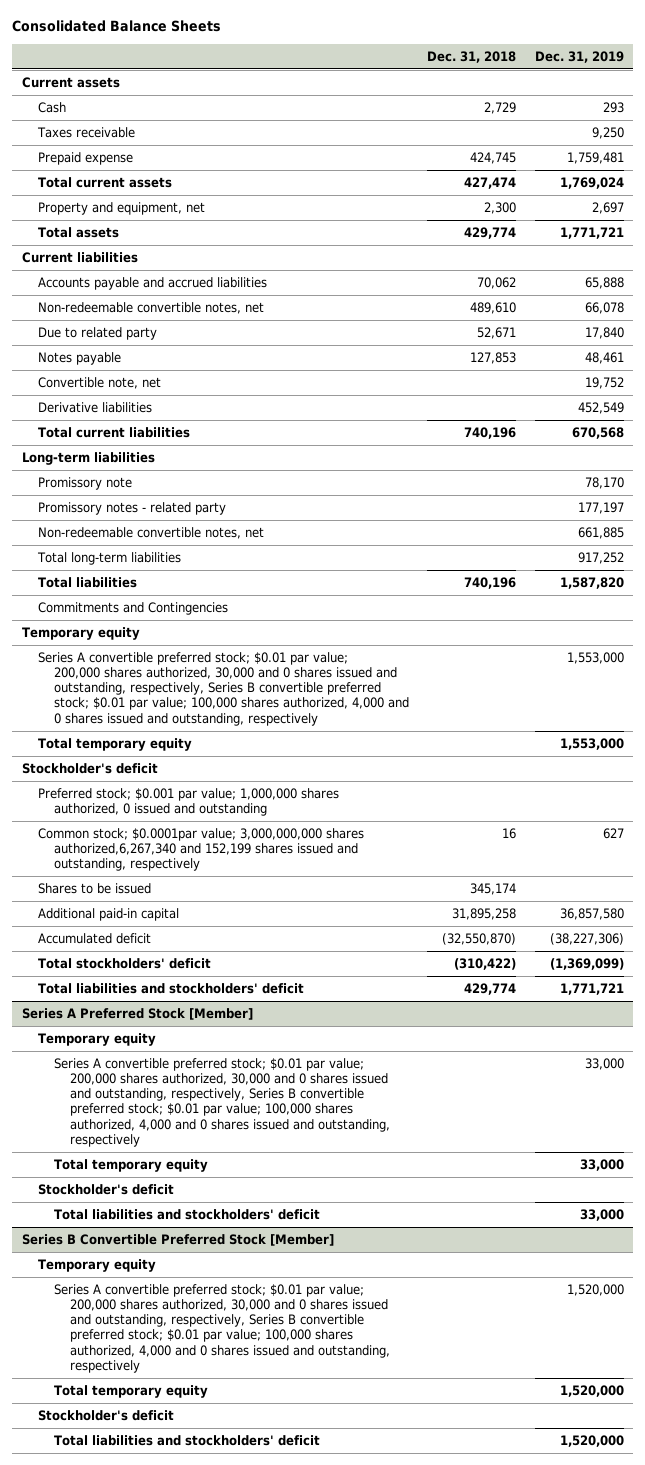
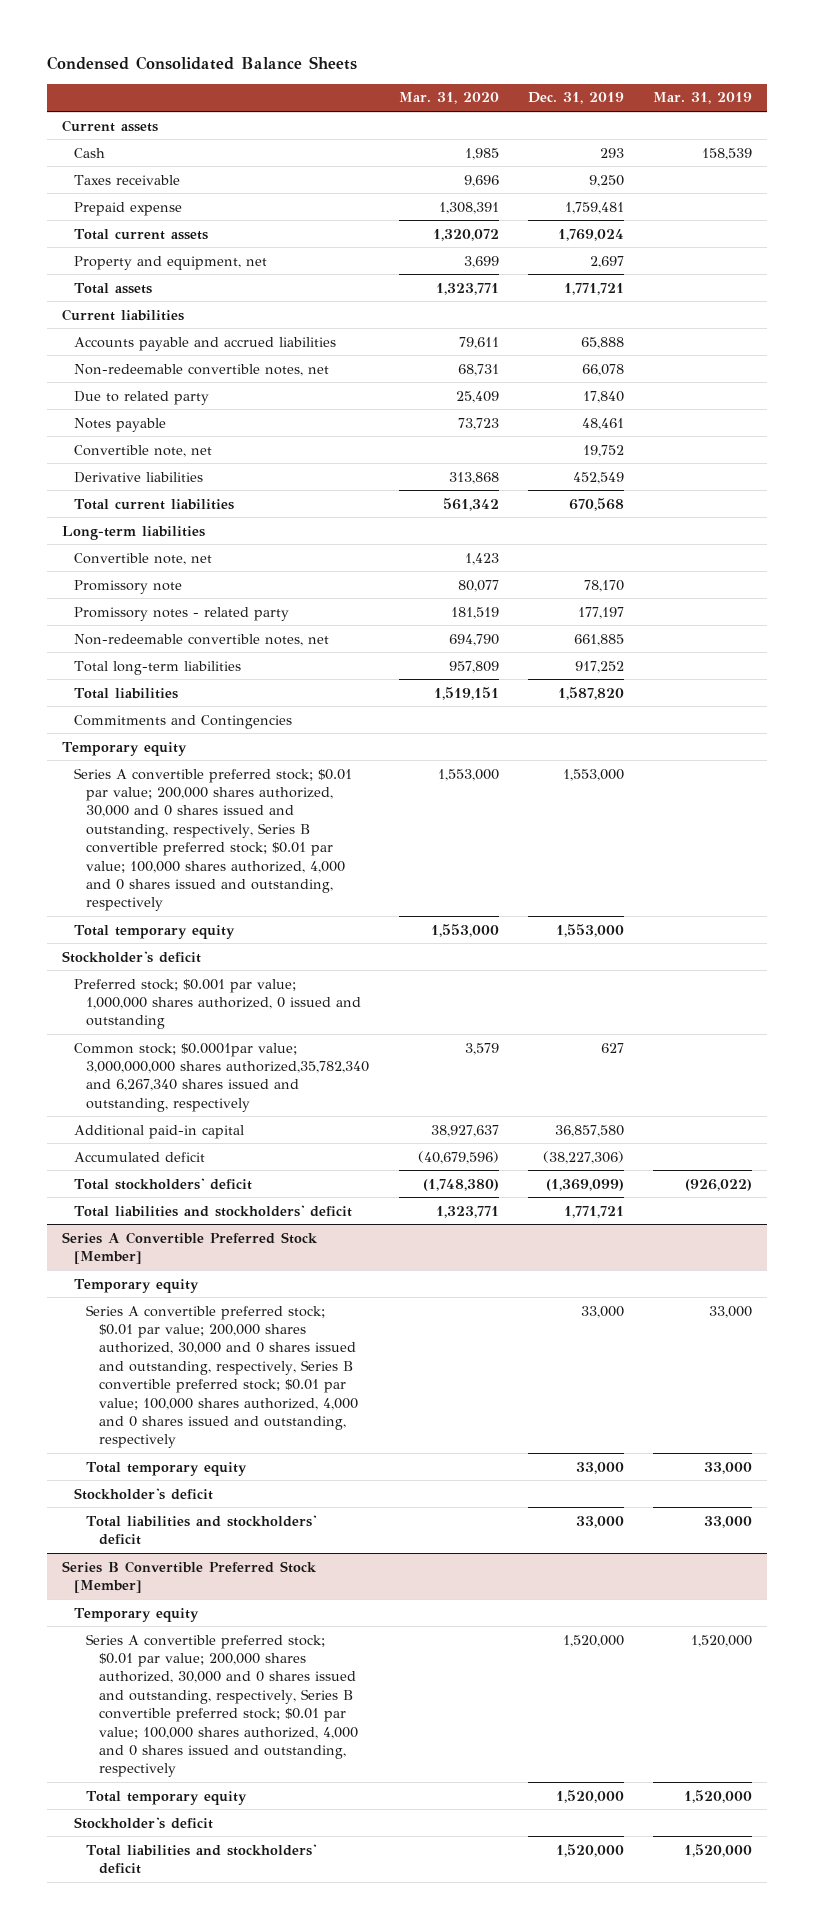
- Consolidated Balance Sheets
+ Condensed Consolidated Balance Sheets
- | Dec. 31, 2018 | Dec. 31, 2019
+ | Mar. 31, 2020 | Dec. 31, 2019 | Mar. 31, 2019
+ Convertible note, net | 1,423 | |
- Common stock; $0.0001par value; 3,000,000,000 shares authorized,6,267,340 and 152,199 shares issued and outstanding, respectively | 16 | 627
- Shares to be issued | 345,174 |
+ Common stock; $0.0001par value; 3,000,000,000 shares authorized,35,782,340 and 6,267,340 shares issued and outstanding, respectively | 3,579 | 627 |
- Series A Preferred Stock [Member]
+ Series A Convertible Preferred Stock [Member]

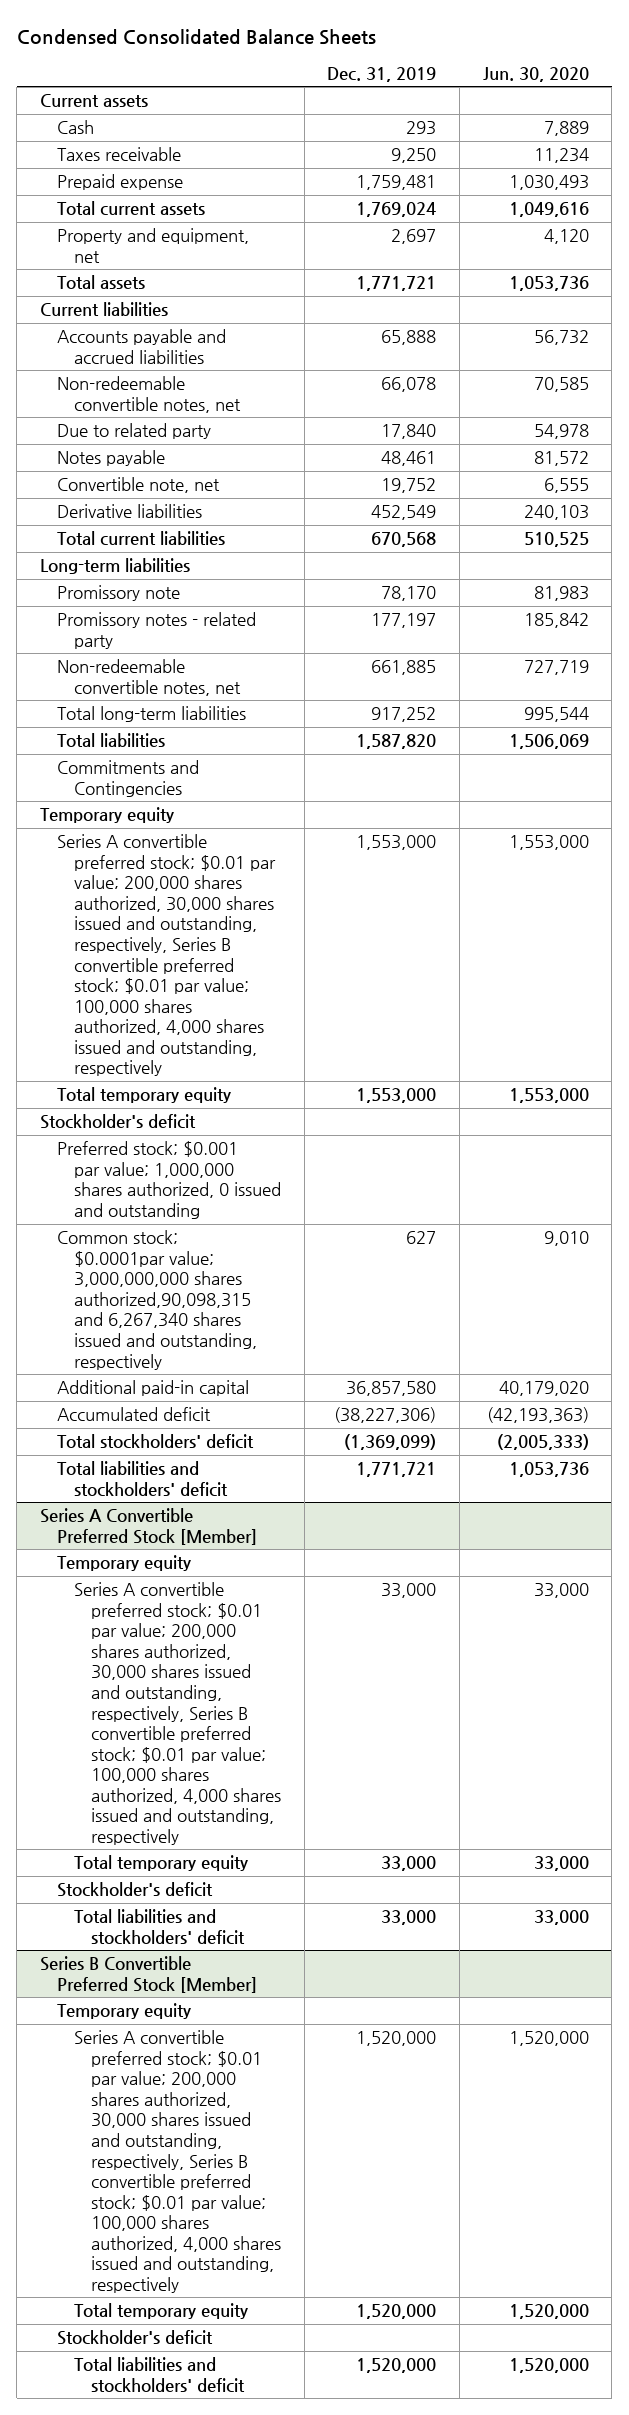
- | Mar. 31, 2020 | Dec. 31, 2019 | Mar. 31, 2019
+ | Dec. 31, 2019 | Jun. 30, 2020
- Convertible note, net | 1,423 | |
- Series A convertible preferred stock; $0.01 par value; 200,000 shares authorized, 30,000 and 0 shares issued and outstanding, respectively, Series B convertible preferred stock; $0.01 par value; 100,000 shares authorized, 4,000 and 0 shares issued and outstanding, respectively | 1,553,000 | 1,553,000 |
+ Series A convertible preferred stock; $0.01 par value; 200,000 shares authorized, 30,000 shares issued and outstanding, respectively, Series B convertible preferred stock; $0.01 par value; 100,000 shares authorized, 4,000 shares issued and outstanding, respectively | 1,553,000 | 1,553,000
- Common stock; $0.0001par value; 3,000,000,000 shares authorized,35,782,340 and 6,267,340 shares issued and outstanding, respectively | 3,579 | 627 |
+ Common stock; $0.0001par value; 3,000,000,000 shares authorized,90,098,315 and 6,267,340 shares issued and outstanding, respectively | 627 | 9,010
@ Series A Convertible Preferred Stock [Member]
- Series A convertible preferred stock; $0.01 par value; 200,000 shares authorized, 30,000 and 0 shares issued and outstanding, respectively, Series B convertible preferred stock; $0.01 par value; 100,000 shares authorized, 4,000 and 0 shares issued and outstanding, respectively | | 33,000 | 33,000
+ Series A convertible preferred stock; $0.01 par value; 200,000 shares authorized, 30,000 shares issued and outstanding, respectively, Series B convertible preferred stock; $0.01 par value; 100,000 shares authorized, 4,000 shares issued and outstanding, respectively | 33,000 | 33,000
@ Series B Convertible Preferred Stock [Member]
- Series A convertible preferred stock; $0.01 par value; 200,000 shares authorized, 30,000 and 0 shares issued and outstanding, respectively, Series B convertible preferred stock; $0.01 par value; 100,000 shares authorized, 4,000 and 0 shares issued and outstanding, respectively | | 1,520,000 | 1,520,000
+ Series A convertible preferred stock; $0.01 par value; 200,000 shares authorized, 30,000 shares issued and outstanding, respectively, Series B convertible preferred stock; $0.01 par value; 100,000 shares authorized, 4,000 shares issued and outstanding, respectively | 1,520,000 | 1,520,000

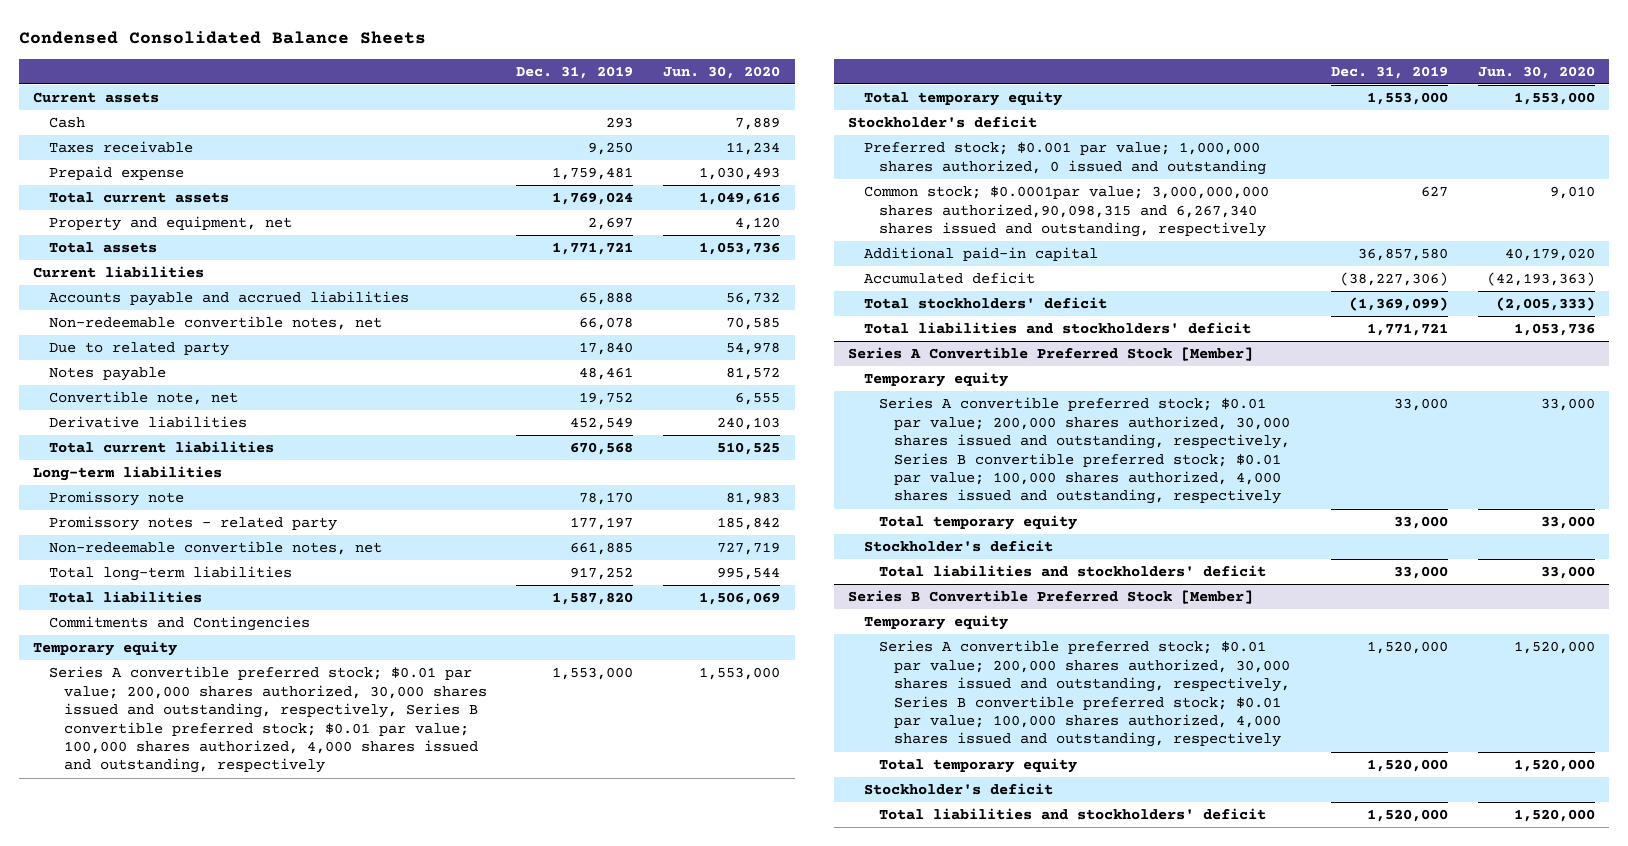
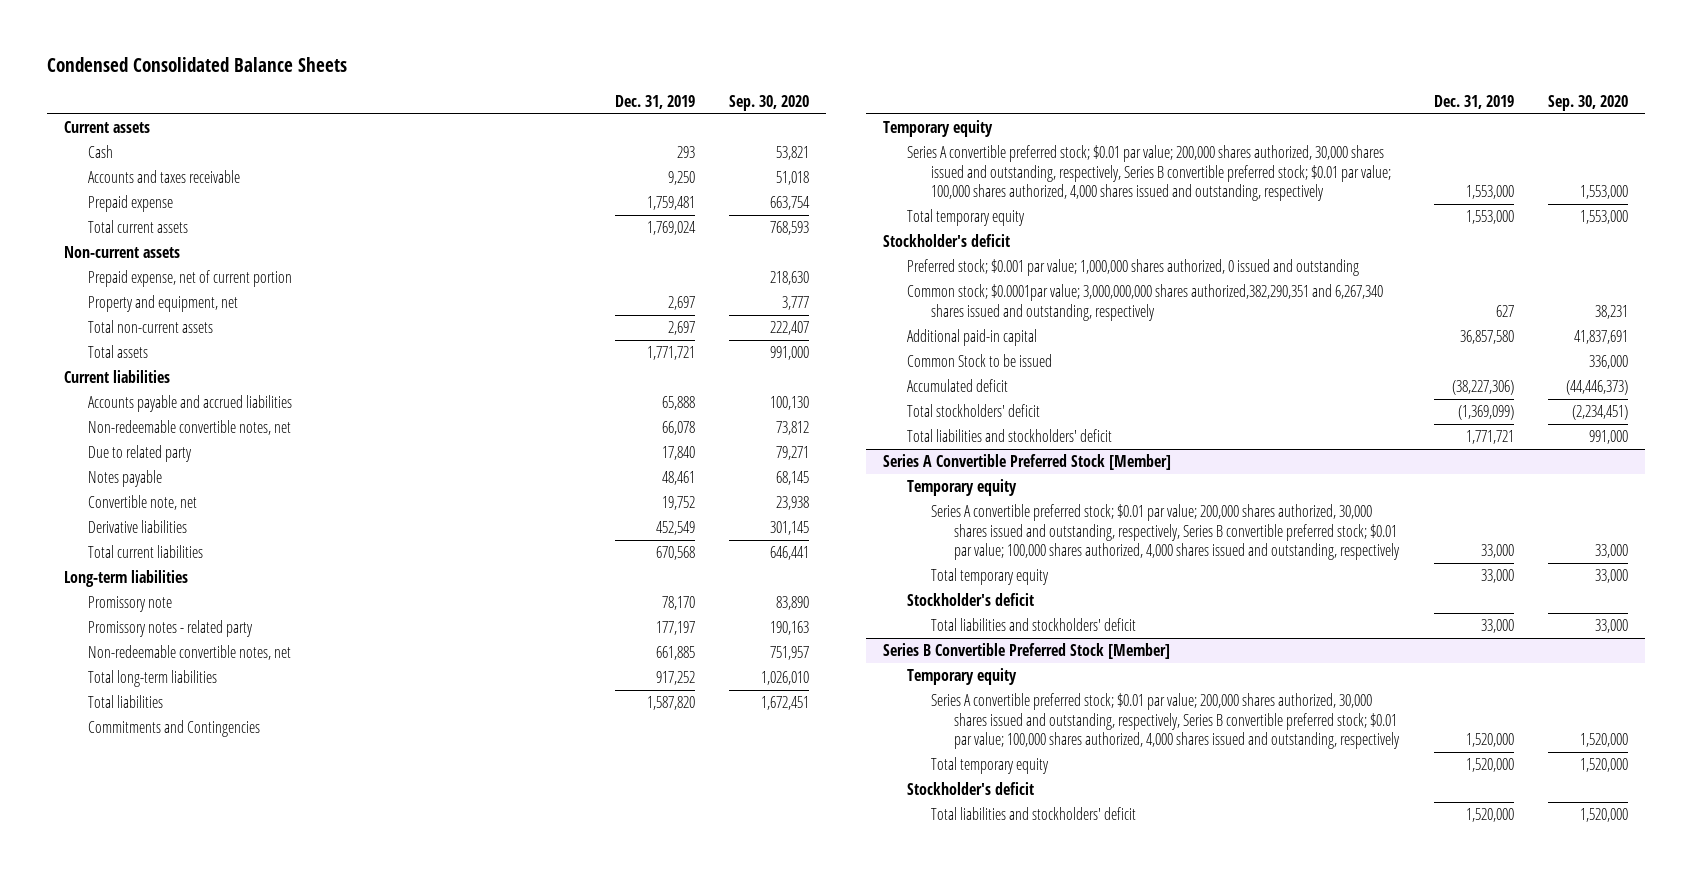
- | Dec. 31, 2019 | Jun. 30, 2020
+ | Dec. 31, 2019 | Sep. 30, 2020
- Taxes receivable | 9,250 | 11,234
+ Accounts and taxes receivable | 9,250 | 51,018
+ Non-current assets
+ Prepaid expense, net of current portion | | 218,630
+ Total non-current assets | 2,697 | 222,407
- Common stock; $0.0001par value; 3,000,000,000 shares authorized,90,098,315 and 6,267,340 shares issued and outstanding, respectively | 627 | 9,010
+ Common stock; $0.0001par value; 3,000,000,000 shares authorized,382,290,351 and 6,267,340 shares issued and outstanding, respectively | 627 | 38,231
+ Common Stock to be issued | | 336,000

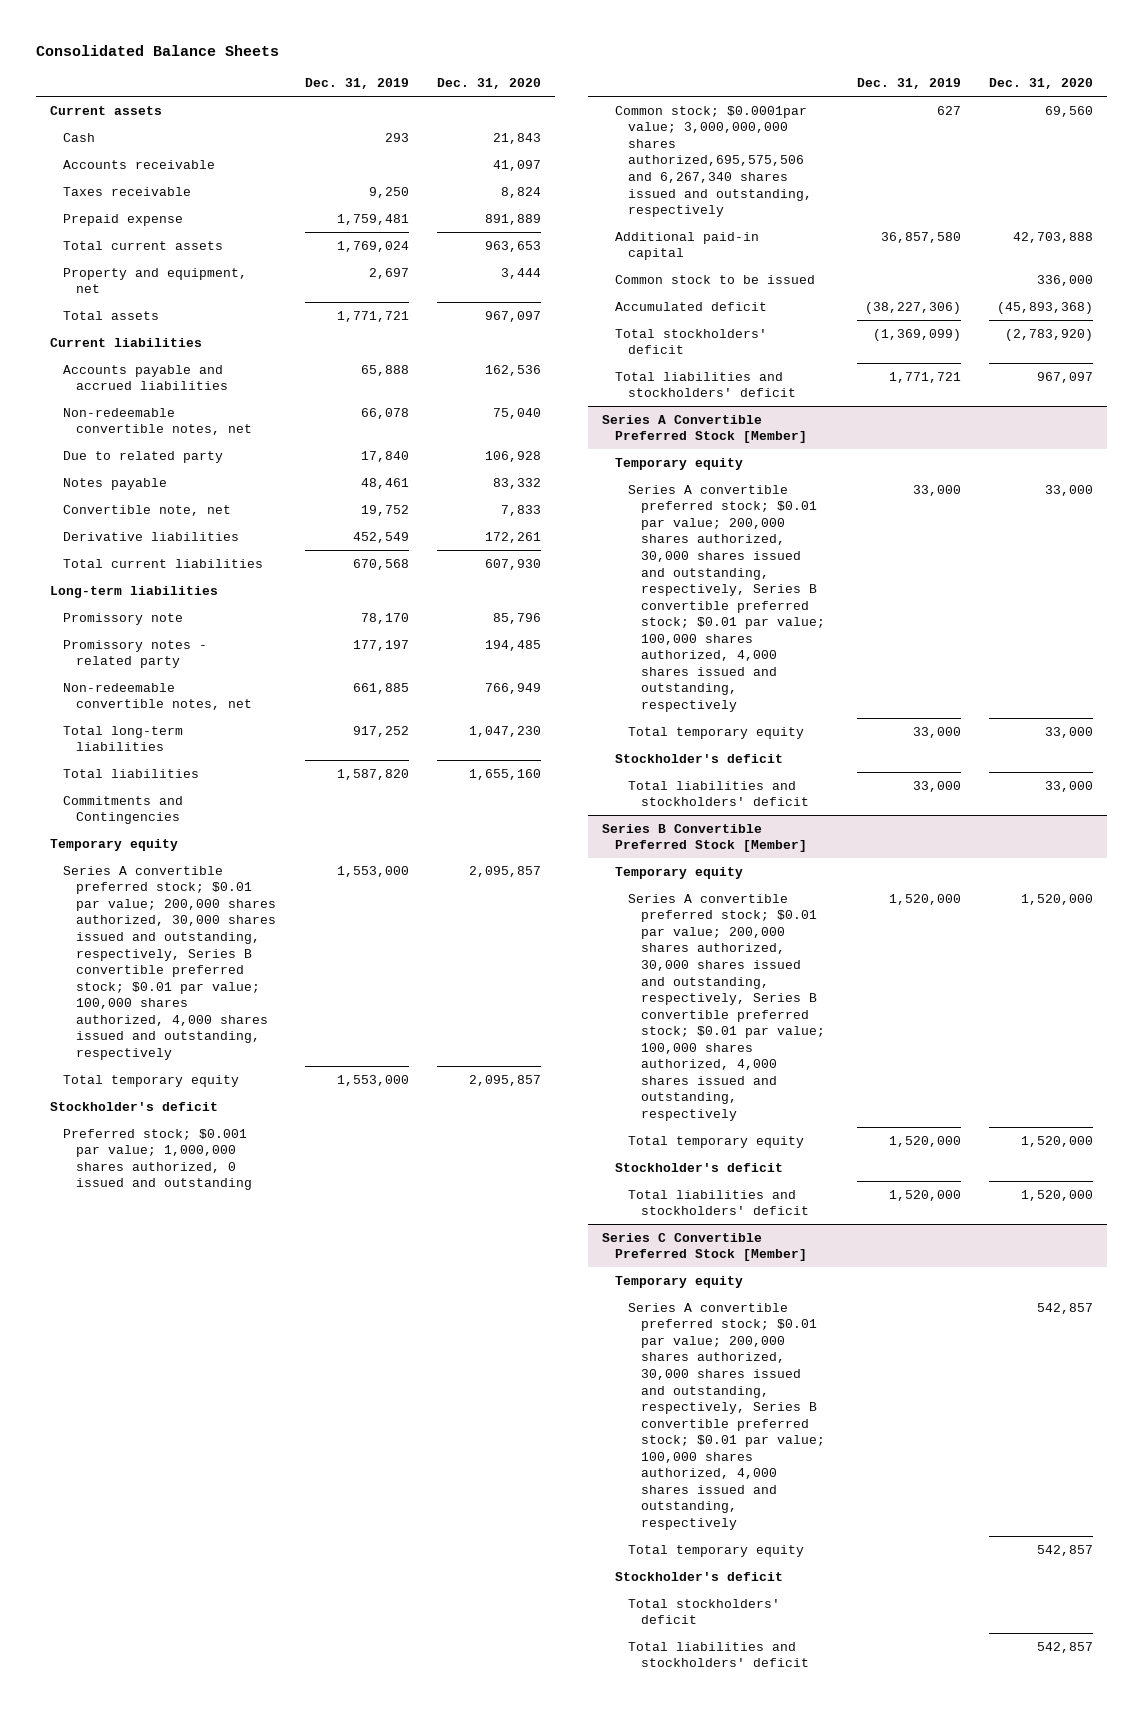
- Condensed Consolidated Balance Sheets
+ Consolidated Balance Sheets
- | Dec. 31, 2019 | Sep. 30, 2020
+ | Dec. 31, 2019 | Dec. 31, 2020
- Accounts and taxes receivable | 9,250 | 51,018
+ Accounts receivable | | 41,097
+ Taxes receivable | 9,250 | 8,824
- Non-current assets
- Prepaid expense, net of current portion | | 218,630
- Total non-current assets | 2,697 | 222,407
- Common stock; $0.0001par value; 3,000,000,000 shares authorized,382,290,351 and 6,267,340 shares issued and outstanding, respectively | 627 | 38,231
+ Common stock; $0.0001par value; 3,000,000,000 shares authorized,695,575,506 and 6,267,340 shares issued and outstanding, respectively | 627 | 69,560
- Common Stock to be issued | | 336,000
+ Common stock to be issued | | 336,000
+ Series C Convertible Preferred Stock [Member]
+ Temporary equity
+ Series A convertible preferred stock; $0.01 par value; 200,000 shares authorized, 30,000 shares issued and outstanding, respectively, Series B convertible preferred stock; $0.01 par value; 100,000 shares authorized, 4,000 shares issued and outstanding, respectively | | 542,857
+ Total temporary equity | | 542,857
+ Stockholder's deficit
+ Total stockholders' deficit
+ Total liabilities and stockholders' deficit | | 542,857

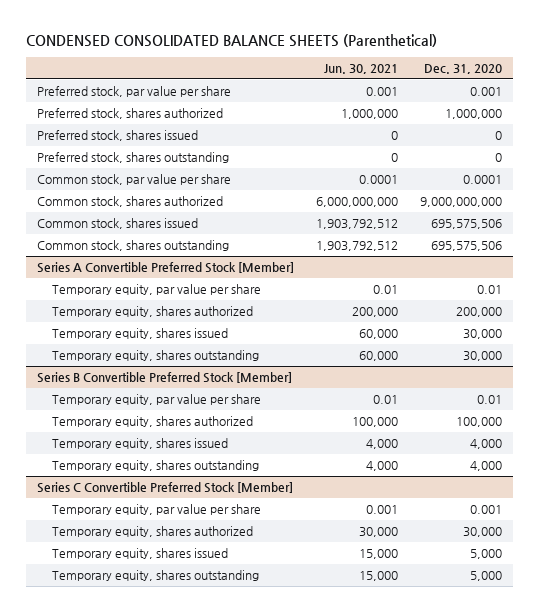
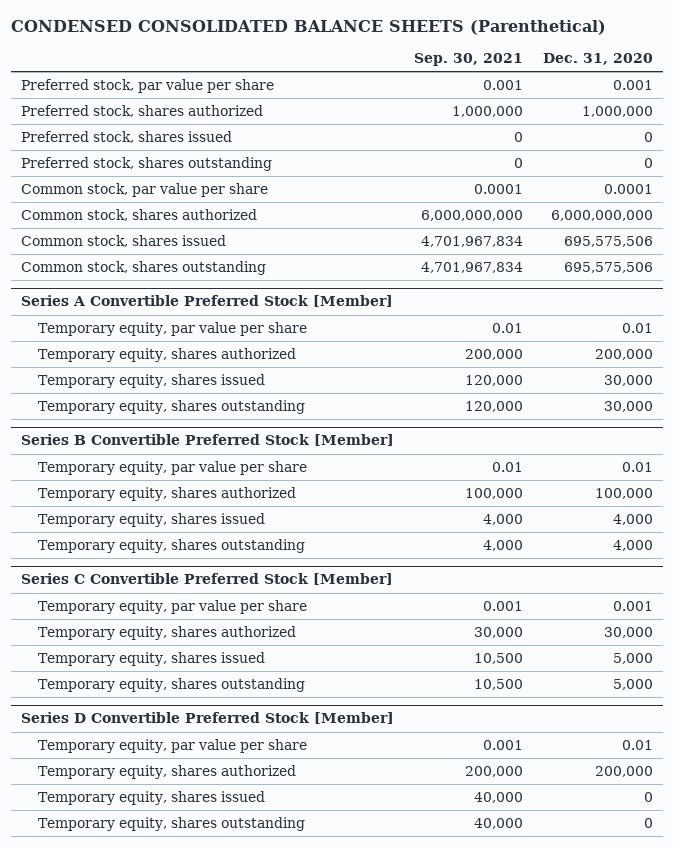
- | Jun. 30, 2021 | Dec. 31, 2020
+ | Sep. 30, 2021 | Dec. 31, 2020
- Common stock, shares authorized | 6,000,000,000 | 9,000,000,000
+ Common stock, shares authorized | 6,000,000,000 | 6,000,000,000
+ Series D Convertible Preferred Stock [Member]
+ Temporary equity, par value per share | 0.001 | 0.01
+ Temporary equity, shares authorized | 200,000 | 200,000
+ Temporary equity, shares issued | 40,000 | 0
+ Temporary equity, shares outstanding | 40,000 | 0

